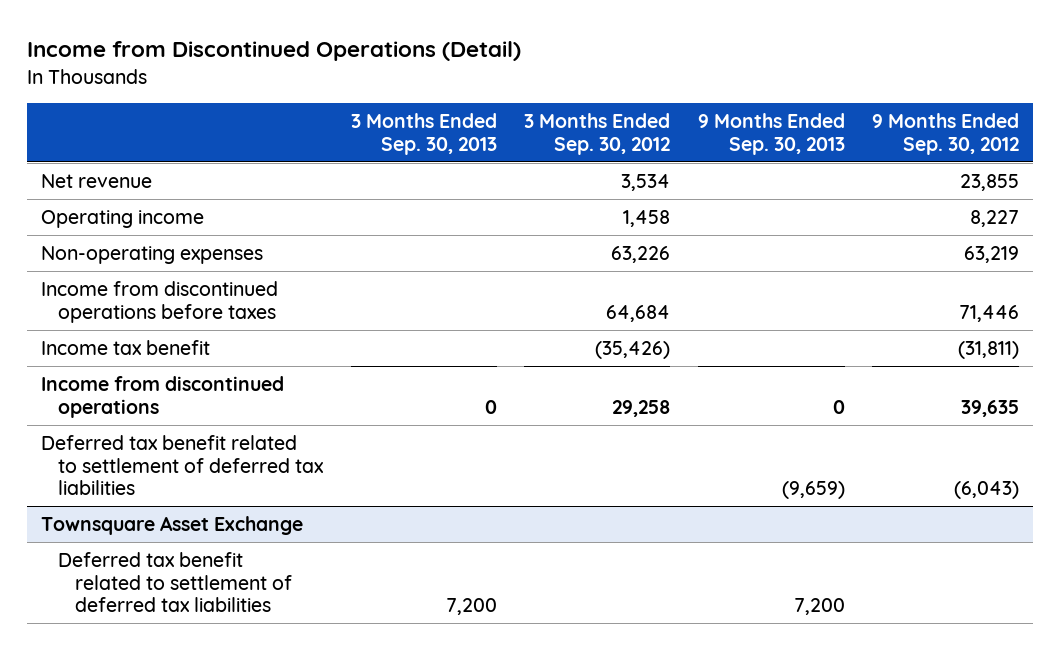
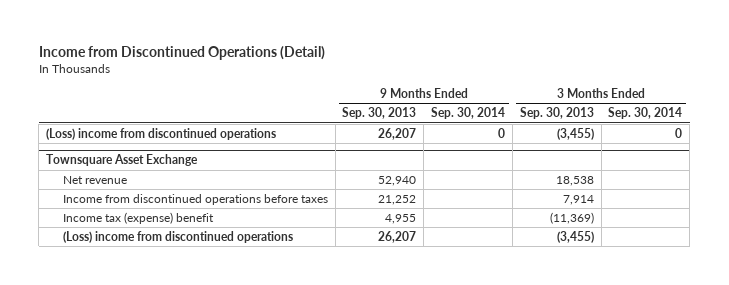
- | 3 Months Ended Sep. 30, 2013 | 3 Months Ended Sep. 30, 2012 | 9 Months Ended Sep. 30, 2013 | 9 Months Ended Sep. 30, 2012
+ | 9 Months Ended Sep. 30, 2013 | 9 Months Ended Sep. 30, 2014 | 3 Months Ended Sep. 30, 2013 | 3 Months Ended Sep. 30, 2014
- Net revenue | | 3,534 | | 23,855
- Operating income | | 1,458 | | 8,227
- Non-operating expenses | | 63,226 | | 63,219
- Income from discontinued operations before taxes | | 64,684 | | 71,446
- Income tax benefit | | (35,426) | | (31,811)
- Income from discontinued operations | 0 | 29,258 | 0 | 39,635
- Deferred tax benefit related to settlement of deferred tax liabilities | | | (9,659) | (6,043)
+ (Loss) income from discontinued operations | 26,207 | 0 | (3,455) | 0
@ Townsquare Asset Exchange
- Deferred tax benefit related to settlement of deferred tax liabilities | 7,200 | | 7,200 |
+ Net revenue | 52,940 | | 18,538 |
+ Income from discontinued operations before taxes | 21,252 | | 7,914 |
+ Income tax (expense) benefit | 4,955 | | (11,369) |
+ (Loss) income from discontinued operations | 26,207 | | (3,455) |

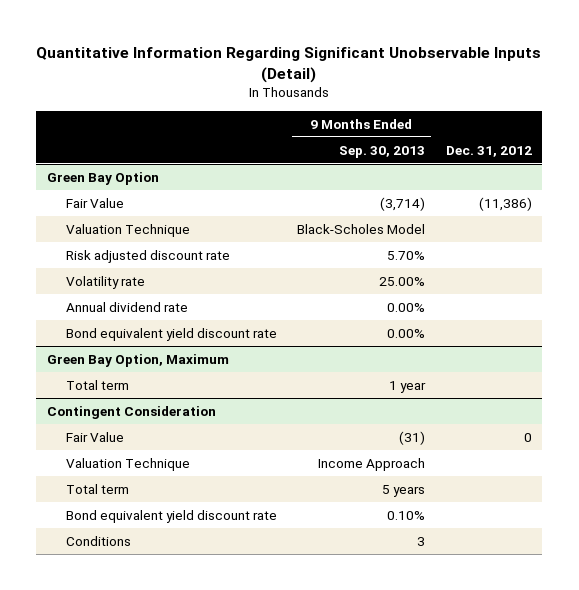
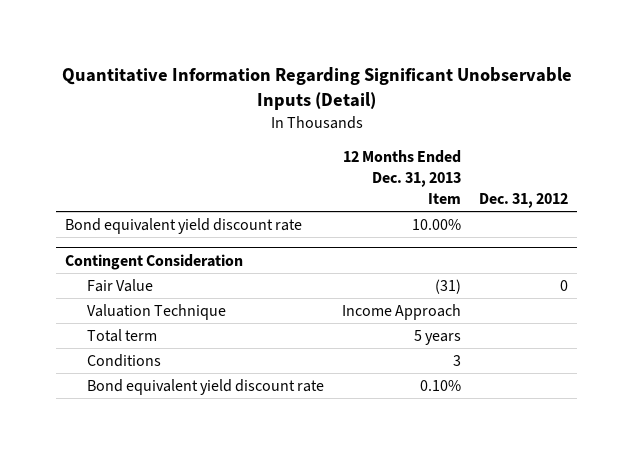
- | 9 Months Ended Sep. 30, 2013 | Dec. 31, 2012
+ | 12 Months Ended Dec. 31, 2013 Item | Dec. 31, 2012
- Green Bay Option
- Fair Value | (3,714) | (11,386)
- Valuation Technique | Black-Scholes Model |
- Risk adjusted discount rate | 5.70% |
- Volatility rate | 25.00% |
- Annual dividend rate | 0.00% |
- Bond equivalent yield discount rate | 0.00% |
- Green Bay Option, Maximum
- Total term | 1 year |
+ Bond equivalent yield discount rate | 10.00% |
@ Contingent Consideration
moved down: Bond equivalent yield discount rate | 0.10% |

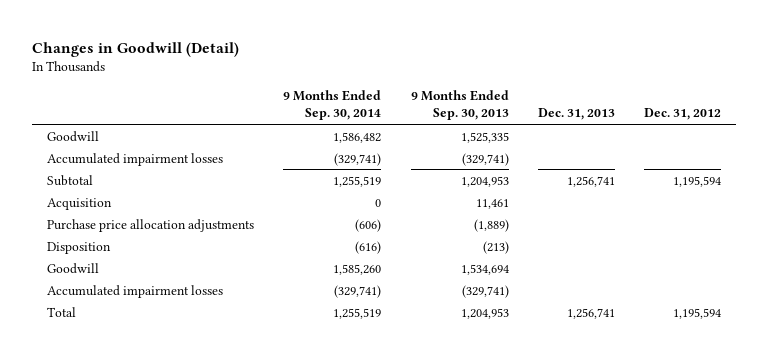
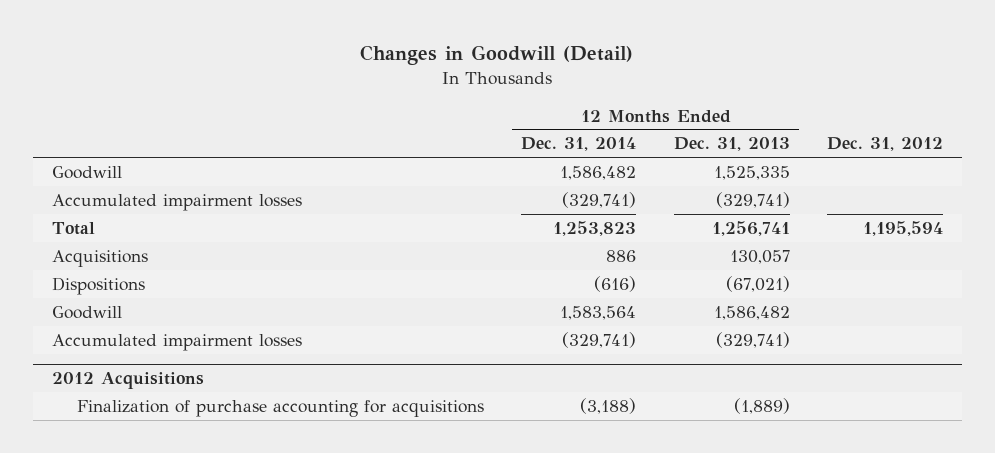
- | 9 Months Ended Sep. 30, 2014 | 9 Months Ended Sep. 30, 2013 | Dec. 31, 2013 | Dec. 31, 2012
+ | 12 Months Ended Dec. 31, 2014 | 12 Months Ended Dec. 31, 2013 | Dec. 31, 2012
- Subtotal | 1,255,519 | 1,204,953 | 1,256,741 | 1,195,594
- Acquisition | 0 | 11,461 | |
- Purchase price allocation adjustments | (606) | (1,889) | |
- Disposition | (616) | (213) | |
moved up: Total | 1,253,823 | 1,256,741 | 1,195,594
+ Acquisitions | 886 | 130,057 |
+ Dispositions | (616) | (67,021) |
+ 2012 Acquisitions
+ Finalization of purchase accounting for acquisitions | (3,188) | (1,889) |

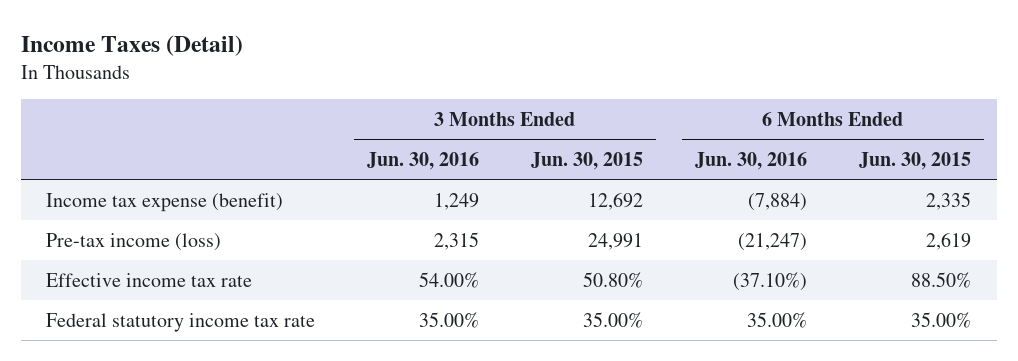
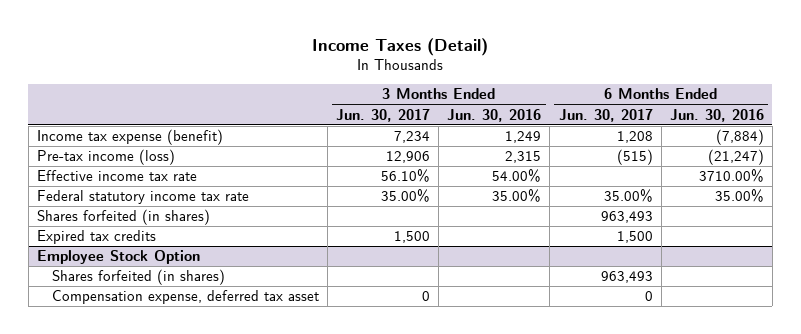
- | 3 Months Ended Jun. 30, 2016 | 3 Months Ended Jun. 30, 2015 | 6 Months Ended Jun. 30, 2016 | 6 Months Ended Jun. 30, 2015
+ | 3 Months Ended Jun. 30, 2017 | 3 Months Ended Jun. 30, 2016 | 6 Months Ended Jun. 30, 2017 | 6 Months Ended Jun. 30, 2016
- Effective income tax rate | 54.00% | 50.80% | (37.10%) | 88.50%
+ Effective income tax rate | 56.10% | 54.00% | | 3710.00%
+ Shares forfeited (in shares) | | | 963,493 |
+ Expired tax credits | 1,500 | | 1,500 |
+ Employee Stock Option
+ Shares forfeited (in shares) | | | 963,493 |
+ Compensation expense, deferred tax asset | 0 | | 0 |

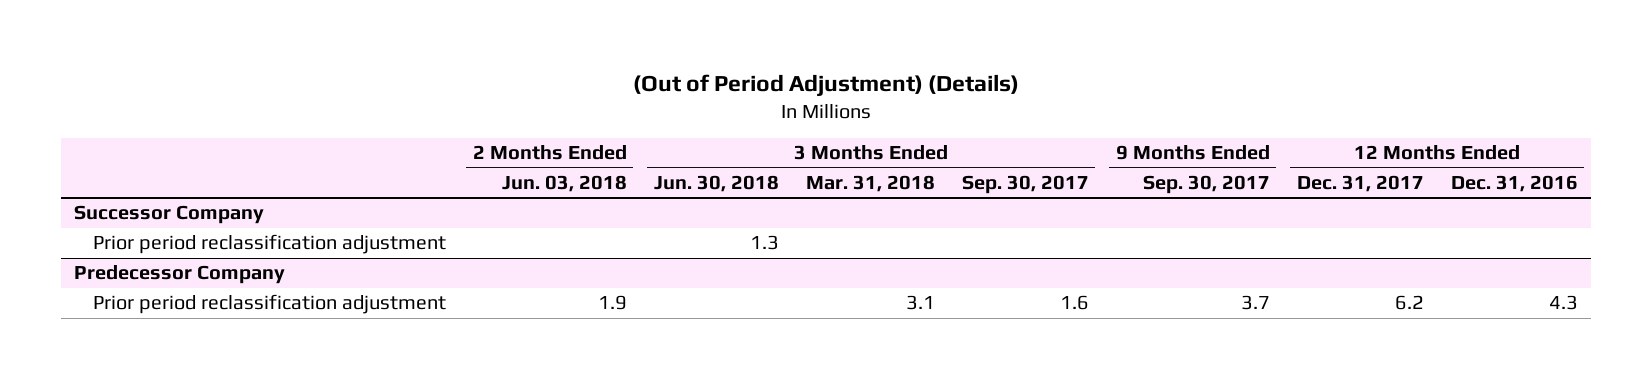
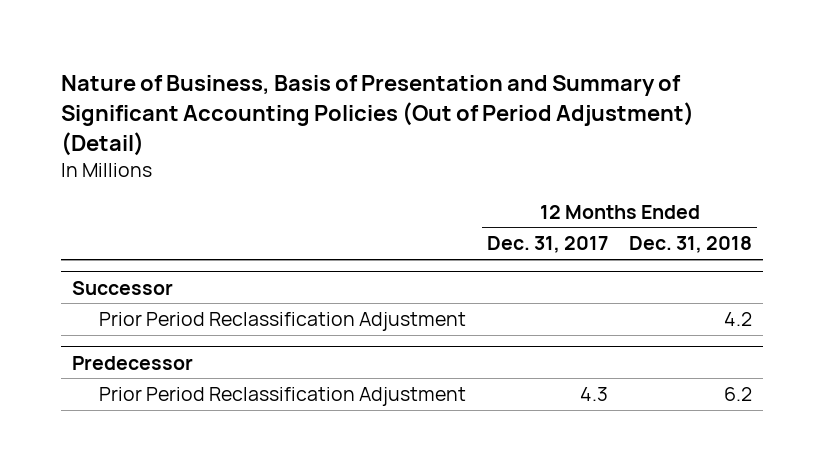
- (Out of Period Adjustment) (Details)
+ Nature of Business, Basis of Presentation and Summary of Significant Accounting Policies (Out of Period Adjustment) (Detail)
- | 2 Months Ended Jun. 03, 2018 | 3 Months Ended Jun. 30, 2018 | 3 Months Ended Mar. 31, 2018 | 3 Months Ended Sep. 30, 2017 | 9 Months Ended Sep. 30, 2017 | 12 Months Ended Dec. 31, 2017 | 12 Months Ended Dec. 31, 2016
+ | 12 Months Ended Dec. 31, 2017 | 12 Months Ended Dec. 31, 2018
- Successor Company
- Prior period reclassification adjustment | | 1.3 | | | | |
- Predecessor Company
- Prior period reclassification adjustment | 1.9 | | 3.1 | 1.6 | 3.7 | 6.2 | 4.3
+ Successor
+ Prior Period Reclassification Adjustment | | 4.2
+ Predecessor
+ Prior Period Reclassification Adjustment | 4.3 | 6.2

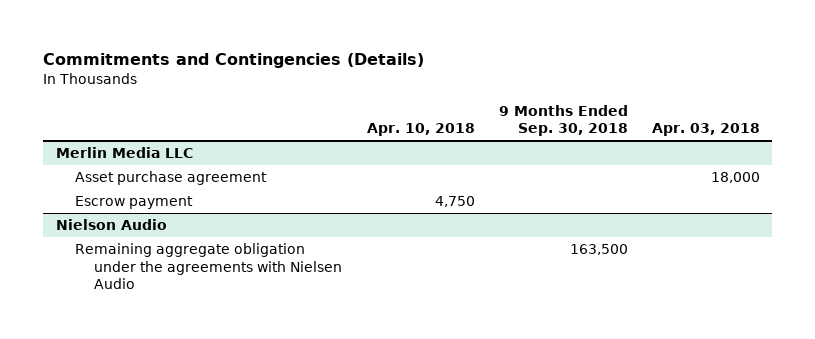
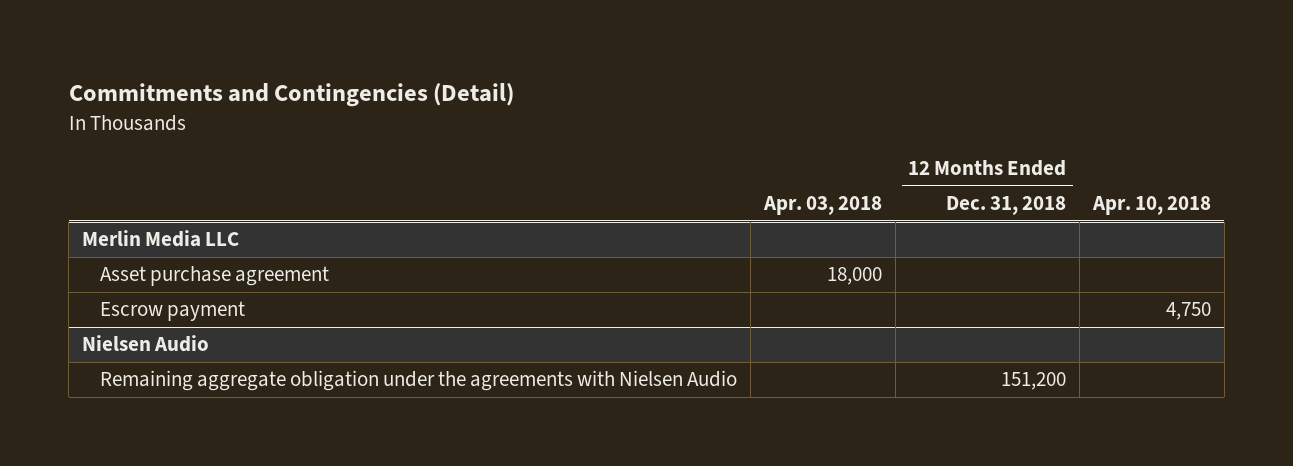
- Commitments and Contingencies (Details)
+ Commitments and Contingencies (Detail)
- | Apr. 10, 2018 | 9 Months Ended Sep. 30, 2018 | Apr. 03, 2018
+ | Apr. 03, 2018 | 12 Months Ended Dec. 31, 2018 | Apr. 10, 2018
- Nielson Audio
+ Nielsen Audio

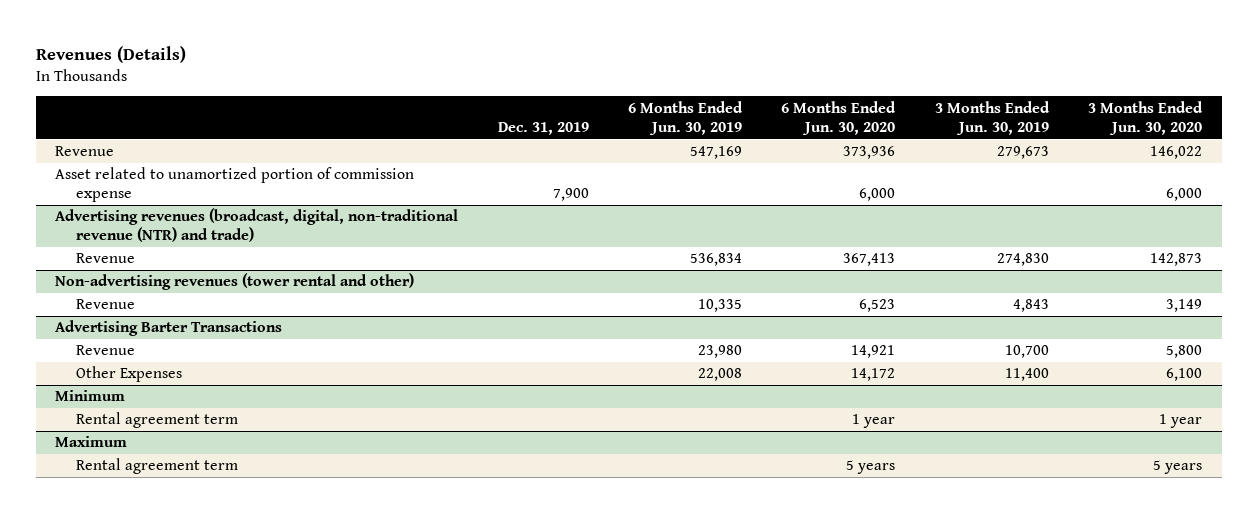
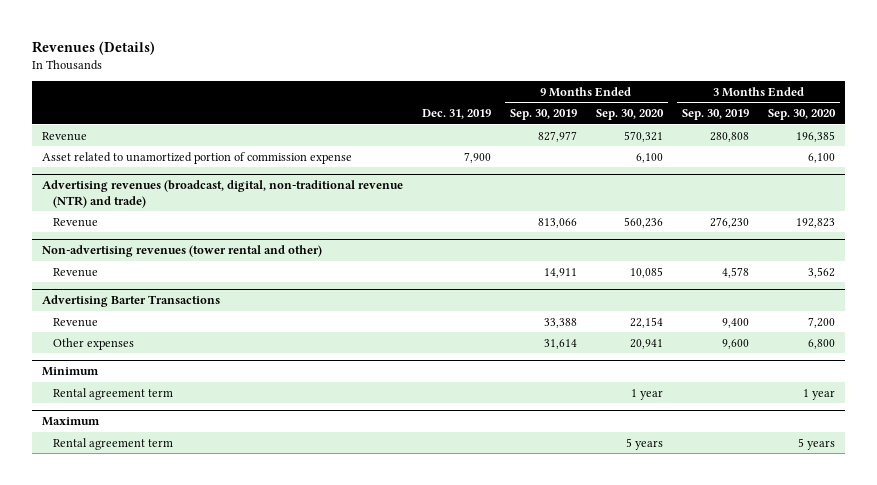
- | Dec. 31, 2019 | 6 Months Ended Jun. 30, 2019 | 6 Months Ended Jun. 30, 2020 | 3 Months Ended Jun. 30, 2019 | 3 Months Ended Jun. 30, 2020
+ | Dec. 31, 2019 | 9 Months Ended Sep. 30, 2019 | 9 Months Ended Sep. 30, 2020 | 3 Months Ended Sep. 30, 2019 | 3 Months Ended Sep. 30, 2020
@ Advertising Barter Transactions
- Other Expenses | | 22,008 | 14,172 | 11,400 | 6,100
+ Other expenses | | 31,614 | 20,941 | 9,600 | 6,800

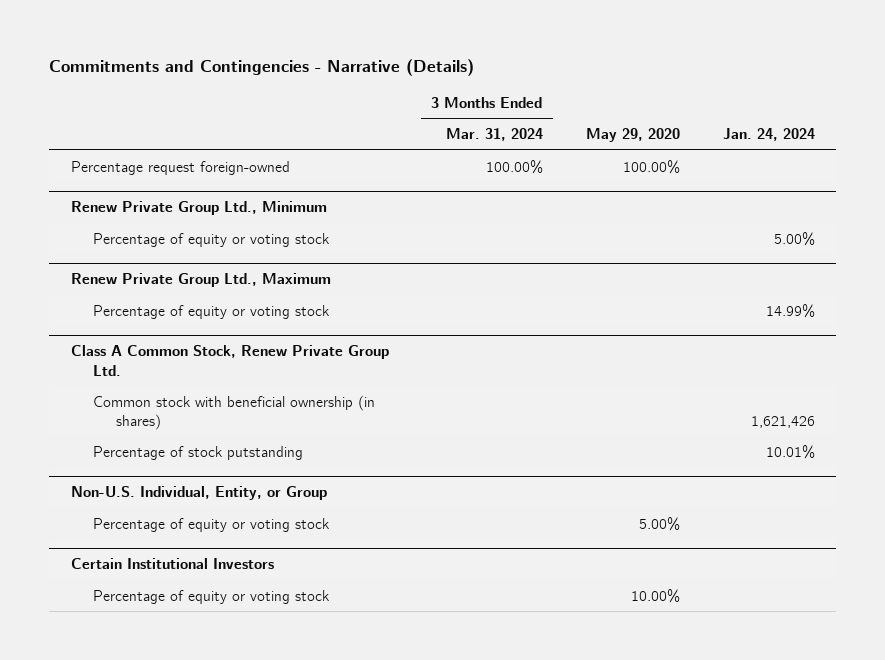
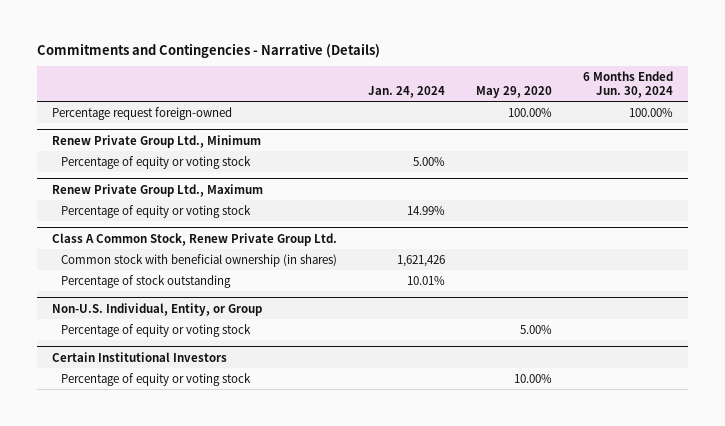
- | 3 Months Ended Mar. 31, 2024 | May 29, 2020 | Jan. 24, 2024
+ | Jan. 24, 2024 | May 29, 2020 | 6 Months Ended Jun. 30, 2024
@ Class A Common Stock, Renew Private Group Ltd.
- Percentage of stock putstanding | | | 10.01%
+ Percentage of stock outstanding | 10.01% | |

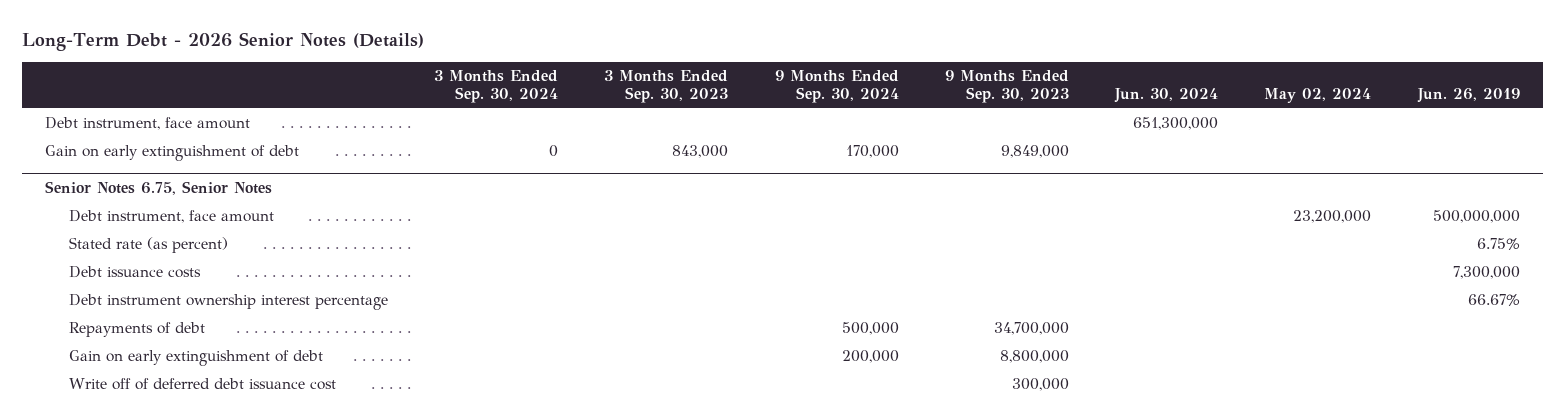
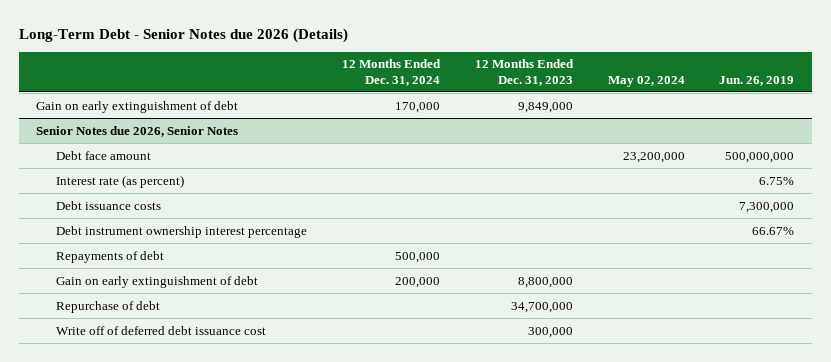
- Long-Term Debt - 2026 Senior Notes (Details)
+ Long-Term Debt - Senior Notes due 2026 (Details)
- | 3 Months Ended Sep. 30, 2024 | 3 Months Ended Sep. 30, 2023 | 9 Months Ended Sep. 30, 2024 | 9 Months Ended Sep. 30, 2023 | Jun. 30, 2024 | May 02, 2024 | Jun. 26, 2019
+ | 12 Months Ended Dec. 31, 2024 | 12 Months Ended Dec. 31, 2023 | May 02, 2024 | Jun. 26, 2019
- Debt instrument, face amount | | | | | 651,300,000 | |
- Senior Notes 6.75, Senior Notes
- Debt instrument, face amount | | | | | | 23,200,000 | 500,000,000
- Stated rate (as percent) | | | | | | | 6.75%
+ Senior Notes due 2026, Senior Notes
+ Debt face amount | | | 23,200,000 | 500,000,000
+ Interest rate (as percent) | | | | 6.75%
+ Repurchase of debt | | 34,700,000 | |

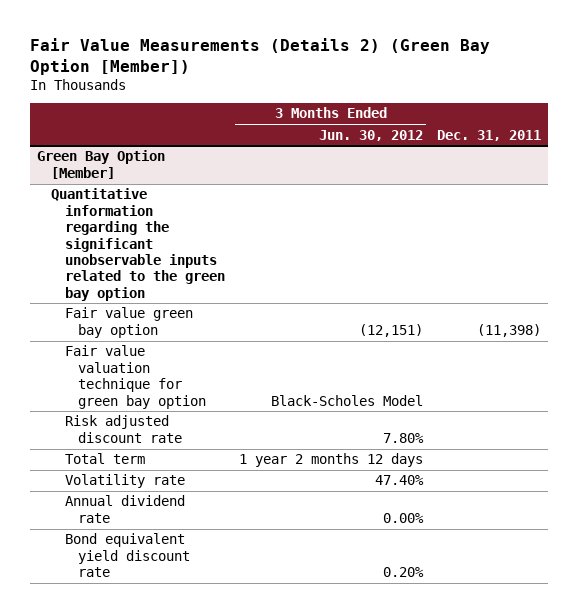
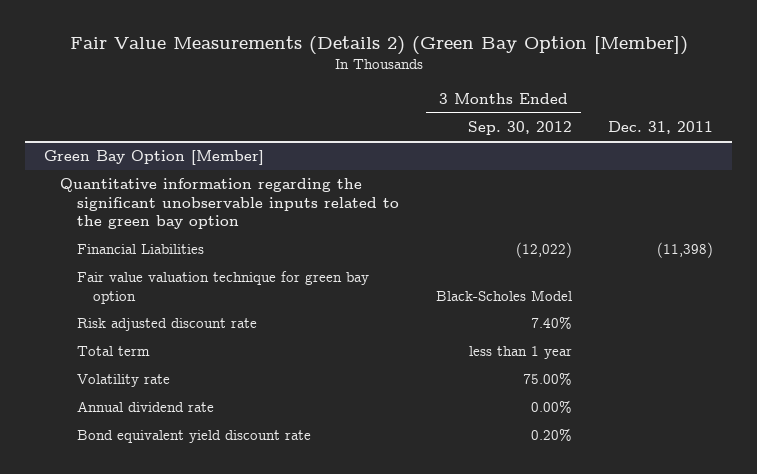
- | 3 Months Ended Jun. 30, 2012 | Dec. 31, 2011
+ | 3 Months Ended Sep. 30, 2012 | Dec. 31, 2011
@ Green Bay Option [Member]
- Fair value green bay option | (12,151) | (11,398)
+ Financial Liabilities | (12,022) | (11,398)

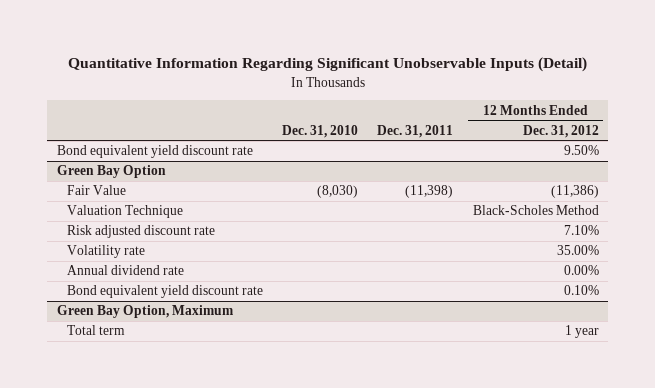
- Fair Value Measurements (Details 2) (Green Bay Option [Member])
+ Quantitative Information Regarding Significant Unobservable Inputs (Detail)
- | 3 Months Ended Sep. 30, 2012 | Dec. 31, 2011
+ | Dec. 31, 2010 | Dec. 31, 2011 | 12 Months Ended Dec. 31, 2012
- Green Bay Option [Member]
- Quantitative information regarding the significant unobservable inputs related to the green bay option
- Financial Liabilities | (12,022) | (11,398)
- Fair value valuation technique for green bay option | Black-Scholes Model |
+ Bond equivalent yield discount rate | | | 9.50%
+ Green Bay Option
+ Fair Value | (8,030) | (11,398) | (11,386)
+ Valuation Technique | | | Black-Scholes Method
- Total term | less than 1 year |
+ Green Bay Option, Maximum
+ Total term | | | 1 year

